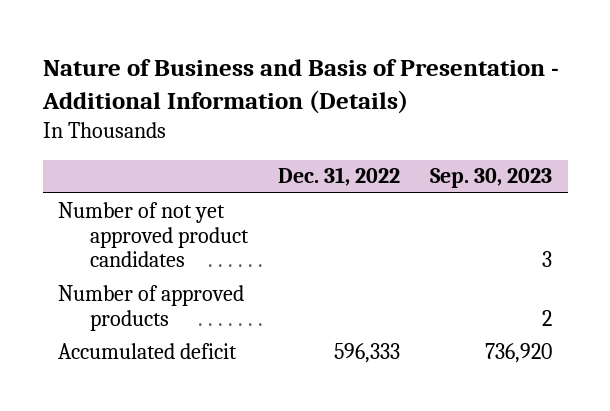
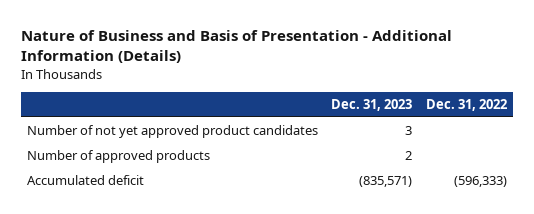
- | Dec. 31, 2022 | Sep. 30, 2023
+ | Dec. 31, 2023 | Dec. 31, 2022
- Accumulated deficit | 596,333 | 736,920
+ Accumulated deficit | (835,571) | (596,333)

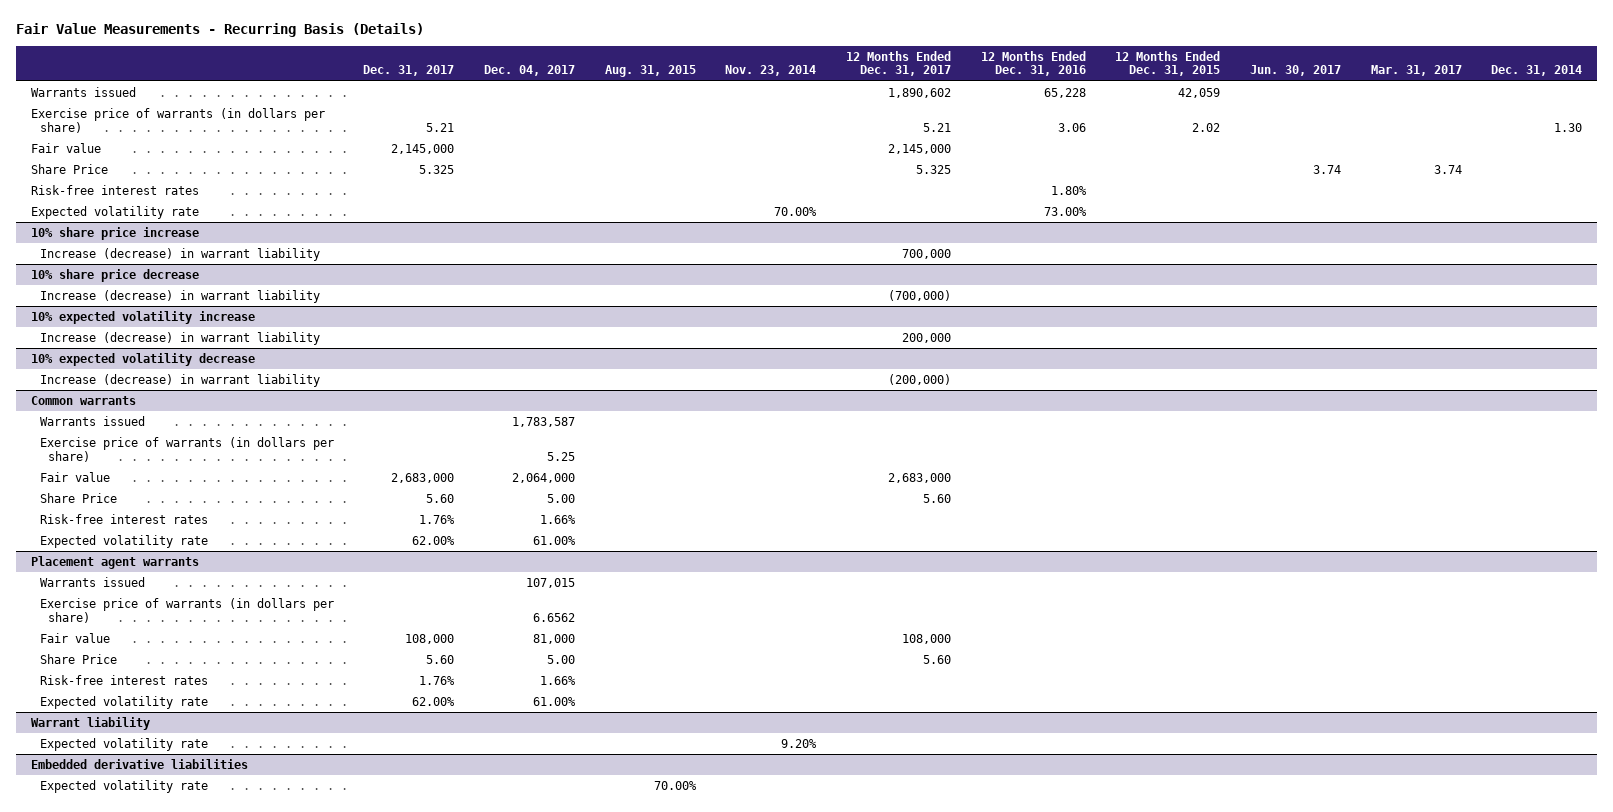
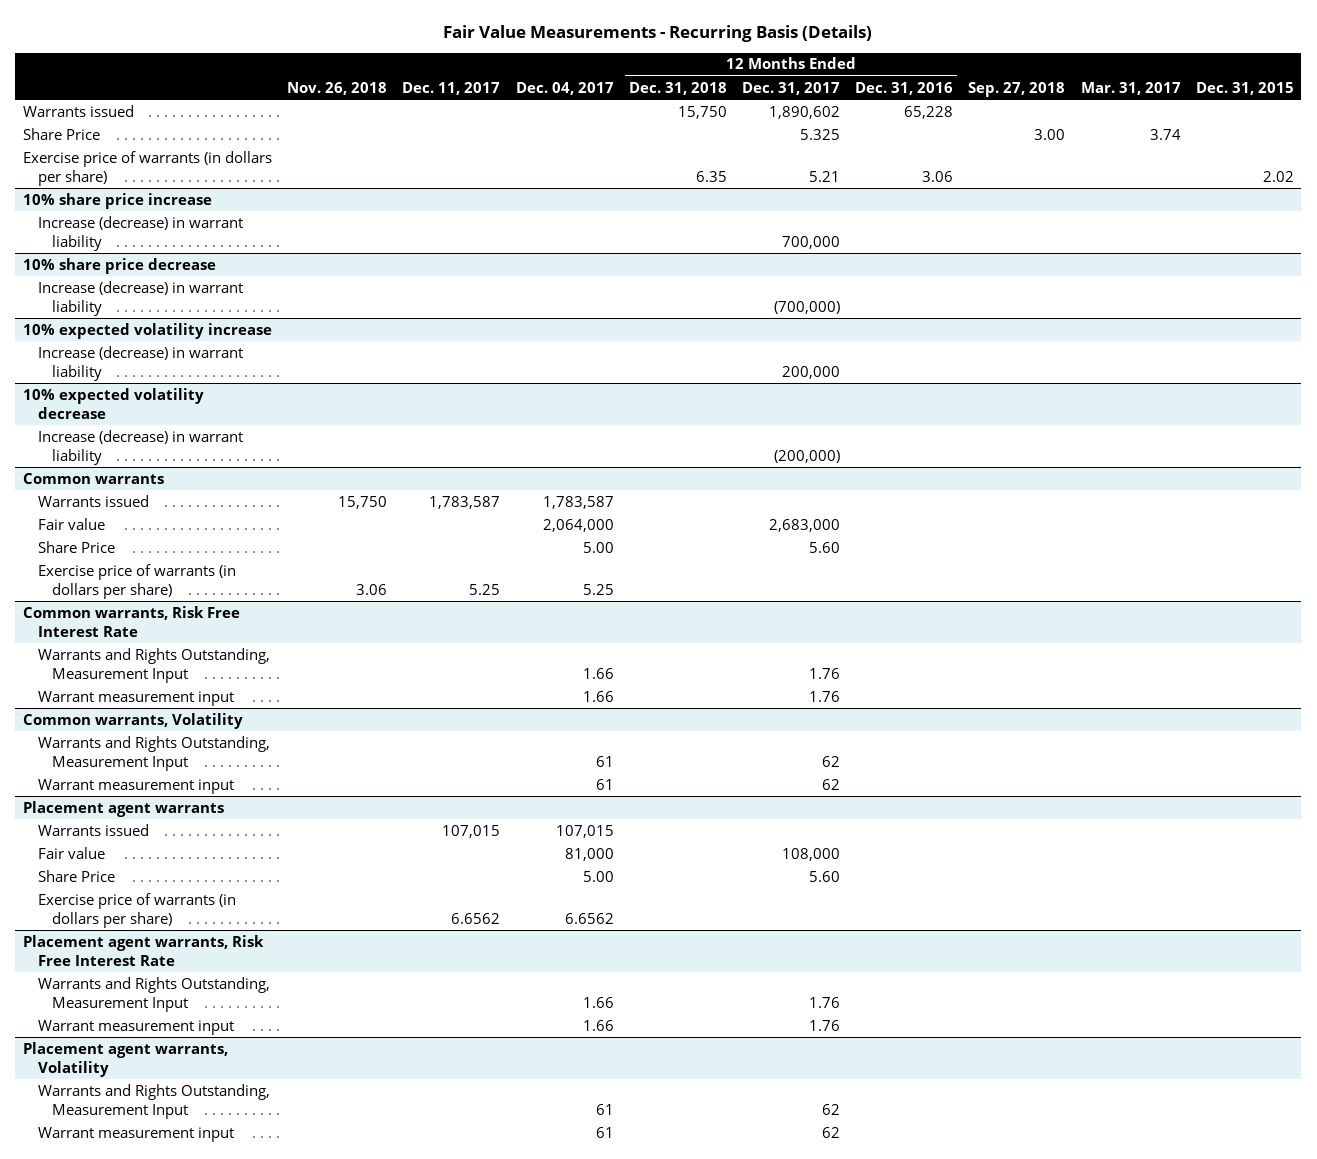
- | Dec. 31, 2017 | Dec. 04, 2017 | Aug. 31, 2015 | Nov. 23, 2014 | 12 Months Ended Dec. 31, 2017 | 12 Months Ended Dec. 31, 2016 | 12 Months Ended Dec. 31, 2015 | Jun. 30, 2017 | Mar. 31, 2017 | Dec. 31, 2014
+ | Nov. 26, 2018 | Dec. 11, 2017 | Dec. 04, 2017 | 12 Months Ended Dec. 31, 2018 | 12 Months Ended Dec. 31, 2017 | 12 Months Ended Dec. 31, 2016 | Sep. 27, 2018 | Mar. 31, 2017 | Dec. 31, 2015
- Fair value | 2,145,000 | | | | 2,145,000 | | | | |
- Risk-free interest rates | | | | | | 1.80% | | | |
- Expected volatility rate | | | | 70.00% | | 73.00% | | | |
moved down: Exercise price of warrants (in dollars per share) | | | | 6.35 | 5.21 | 3.06 | | | 2.02
@ Common warrants
- Risk-free interest rates | 1.76% | 1.66% | | | | | | | |
- Expected volatility rate | 62.00% | 61.00% | | | | | | | |
moved down: Exercise price of warrants (in dollars per share) | 3.06 | 5.25 | 5.25 | | | | | |
+ Common warrants, Risk Free Interest Rate
+ Warrants and Rights Outstanding, Measurement Input | | | 1.66 | | 1.76 | | | |
+ Warrant measurement input | | | 1.66 | | 1.76 | | | |
+ Common warrants, Volatility
+ Warrants and Rights Outstanding, Measurement Input | | | 61 | | 62 | | | |
+ Warrant measurement input | | | 61 | | 62 | | | |
@ Placement agent warrants
- Risk-free interest rates | 1.76% | 1.66% | | | | | | | |
- Expected volatility rate | 62.00% | 61.00% | | | | | | | |
- Warrant liability
- Expected volatility rate | | | | 9.20% | | | | | |
- Embedded derivative liabilities
- Expected volatility rate | | | 70.00% | | | | | | |
@ Placement agent warrants
moved down: Exercise price of warrants (in dollars per share) | | 6.6562 | 6.6562 | | | | | |
+ Placement agent warrants, Risk Free Interest Rate
+ Warrants and Rights Outstanding, Measurement Input | | | 1.66 | | 1.76 | | | |
+ Warrant measurement input | | | 1.66 | | 1.76 | | | |
+ Placement agent warrants, Volatility
+ Warrants and Rights Outstanding, Measurement Input | | | 61 | | 62 | | | |
+ Warrant measurement input | | | 61 | | 62 | | | |

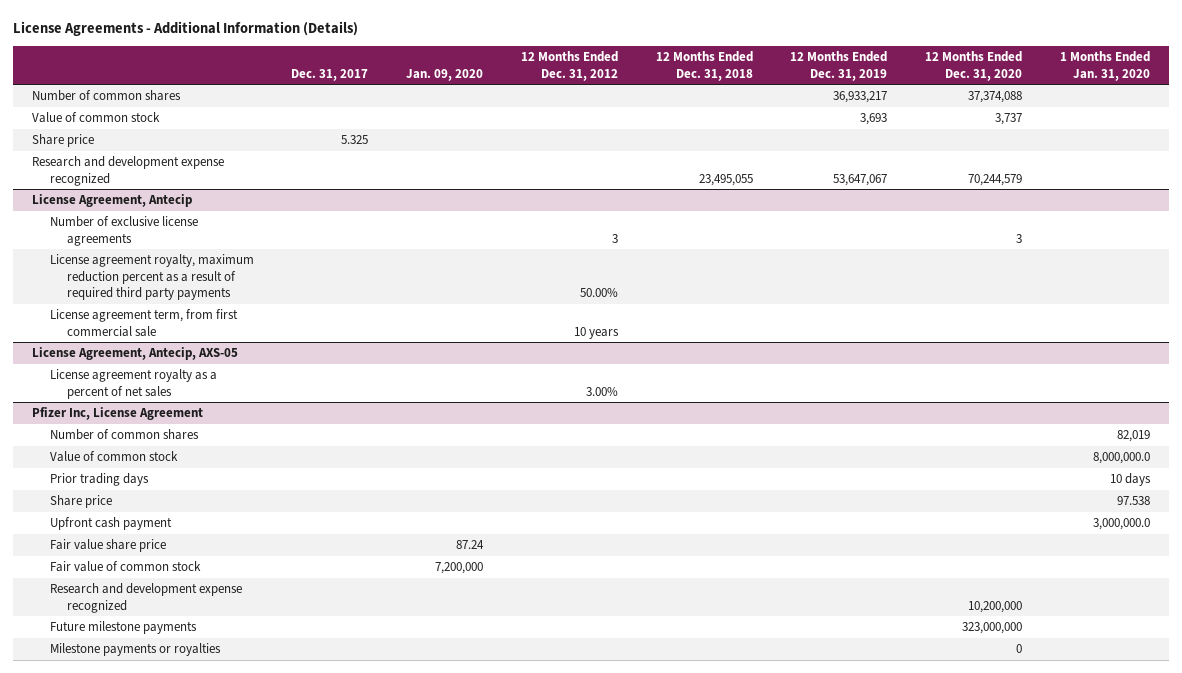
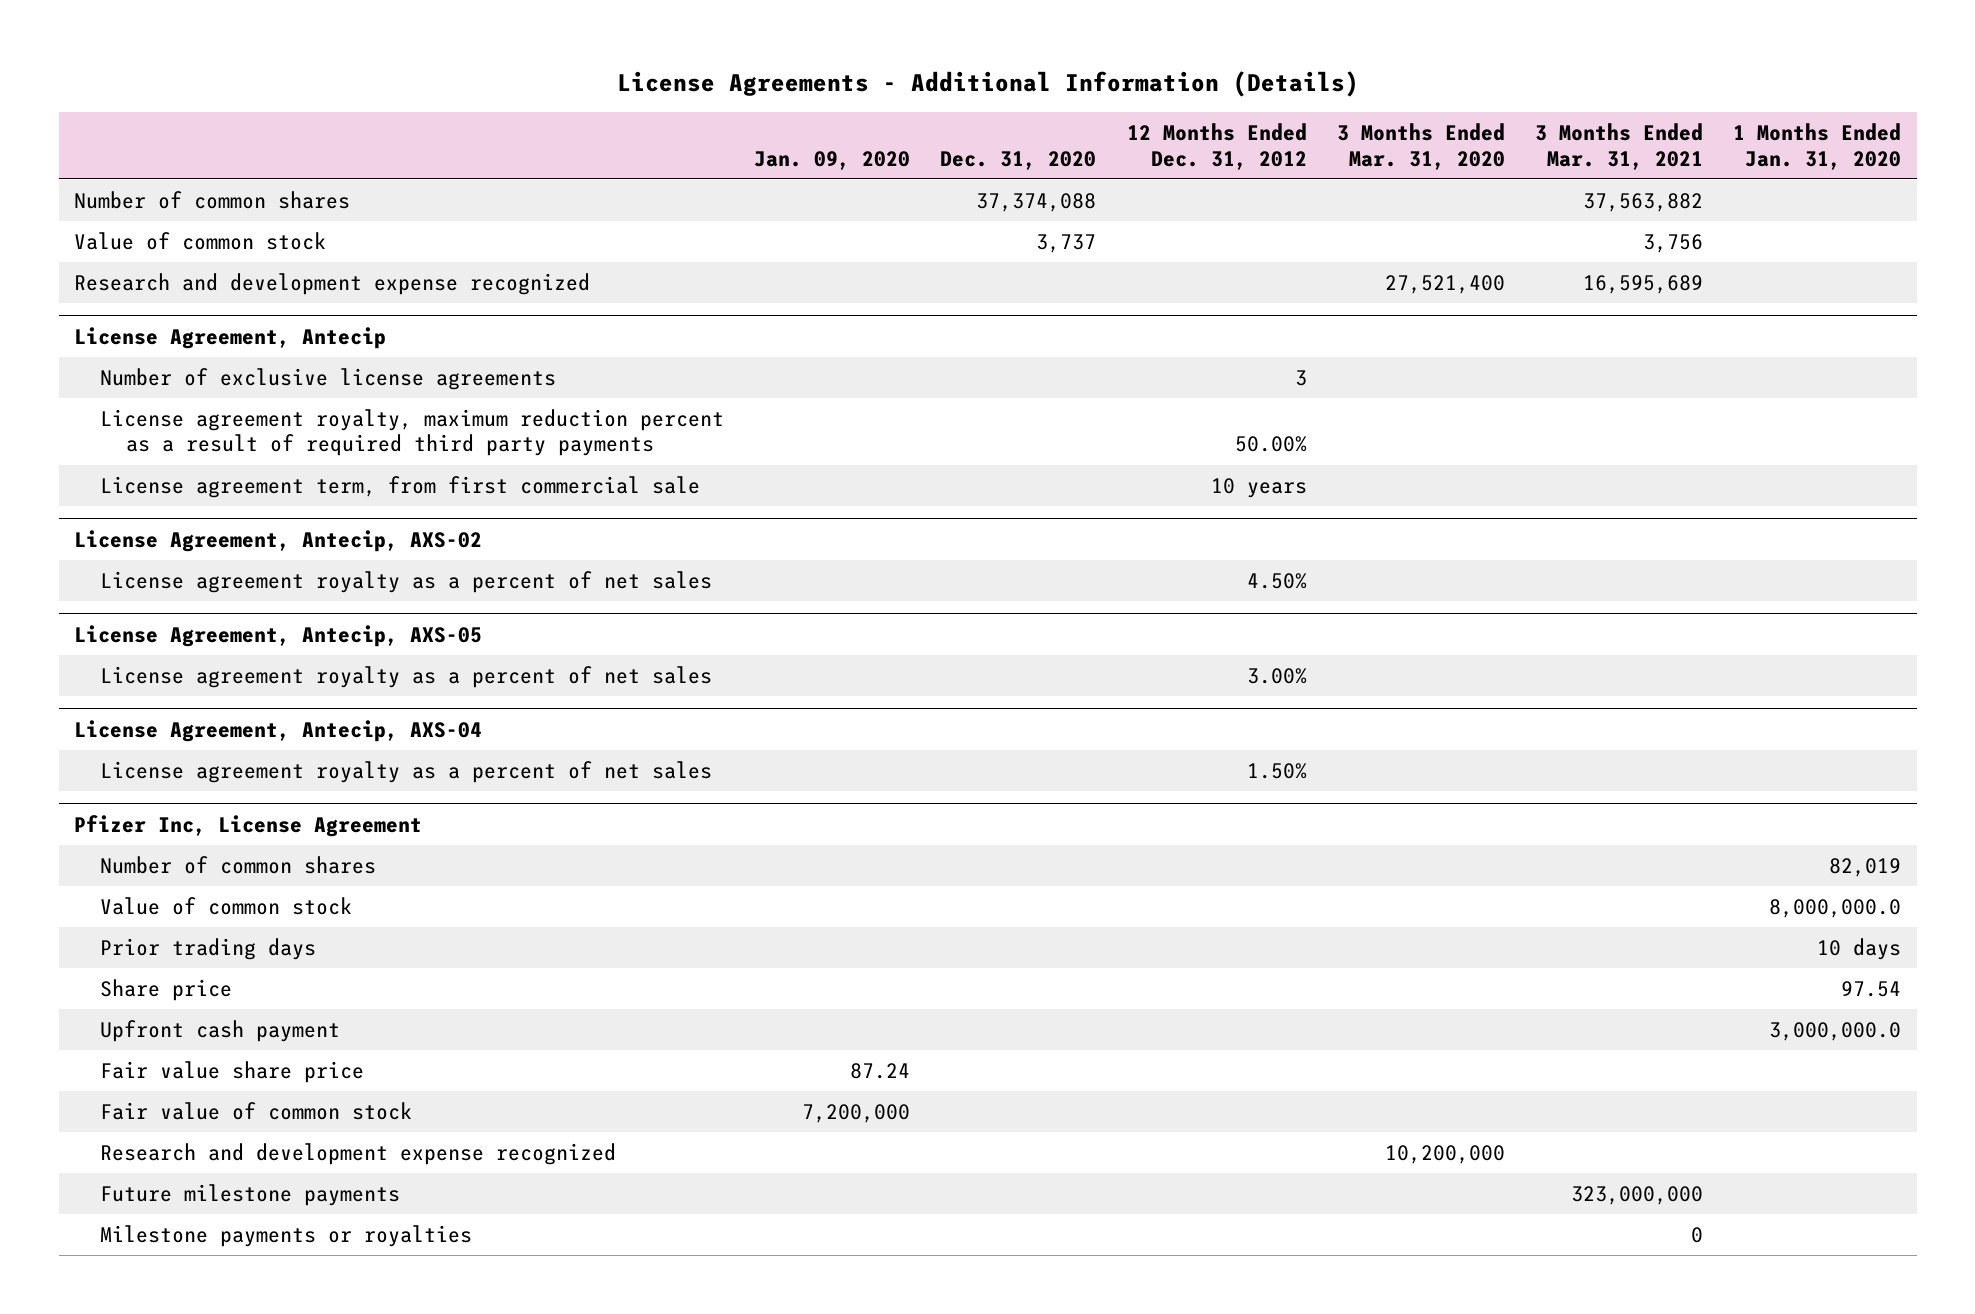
- | Dec. 31, 2017 | Jan. 09, 2020 | 12 Months Ended Dec. 31, 2012 | 12 Months Ended Dec. 31, 2018 | 12 Months Ended Dec. 31, 2019 | 12 Months Ended Dec. 31, 2020 | 1 Months Ended Jan. 31, 2020
+ | Jan. 09, 2020 | Dec. 31, 2020 | 12 Months Ended Dec. 31, 2012 | 3 Months Ended Mar. 31, 2020 | 3 Months Ended Mar. 31, 2021 | 1 Months Ended Jan. 31, 2020
- Share price | 5.325 | | | | | |
+ License Agreement, Antecip, AXS-02
+ License agreement royalty as a percent of net sales | | | 4.50% | | |
+ License Agreement, Antecip, AXS-04
+ License agreement royalty as a percent of net sales | | | 1.50% | | |
@ Pfizer Inc, License Agreement
- Share price | | | | | | | 97.538
+ Share price | | | | | | 97.54

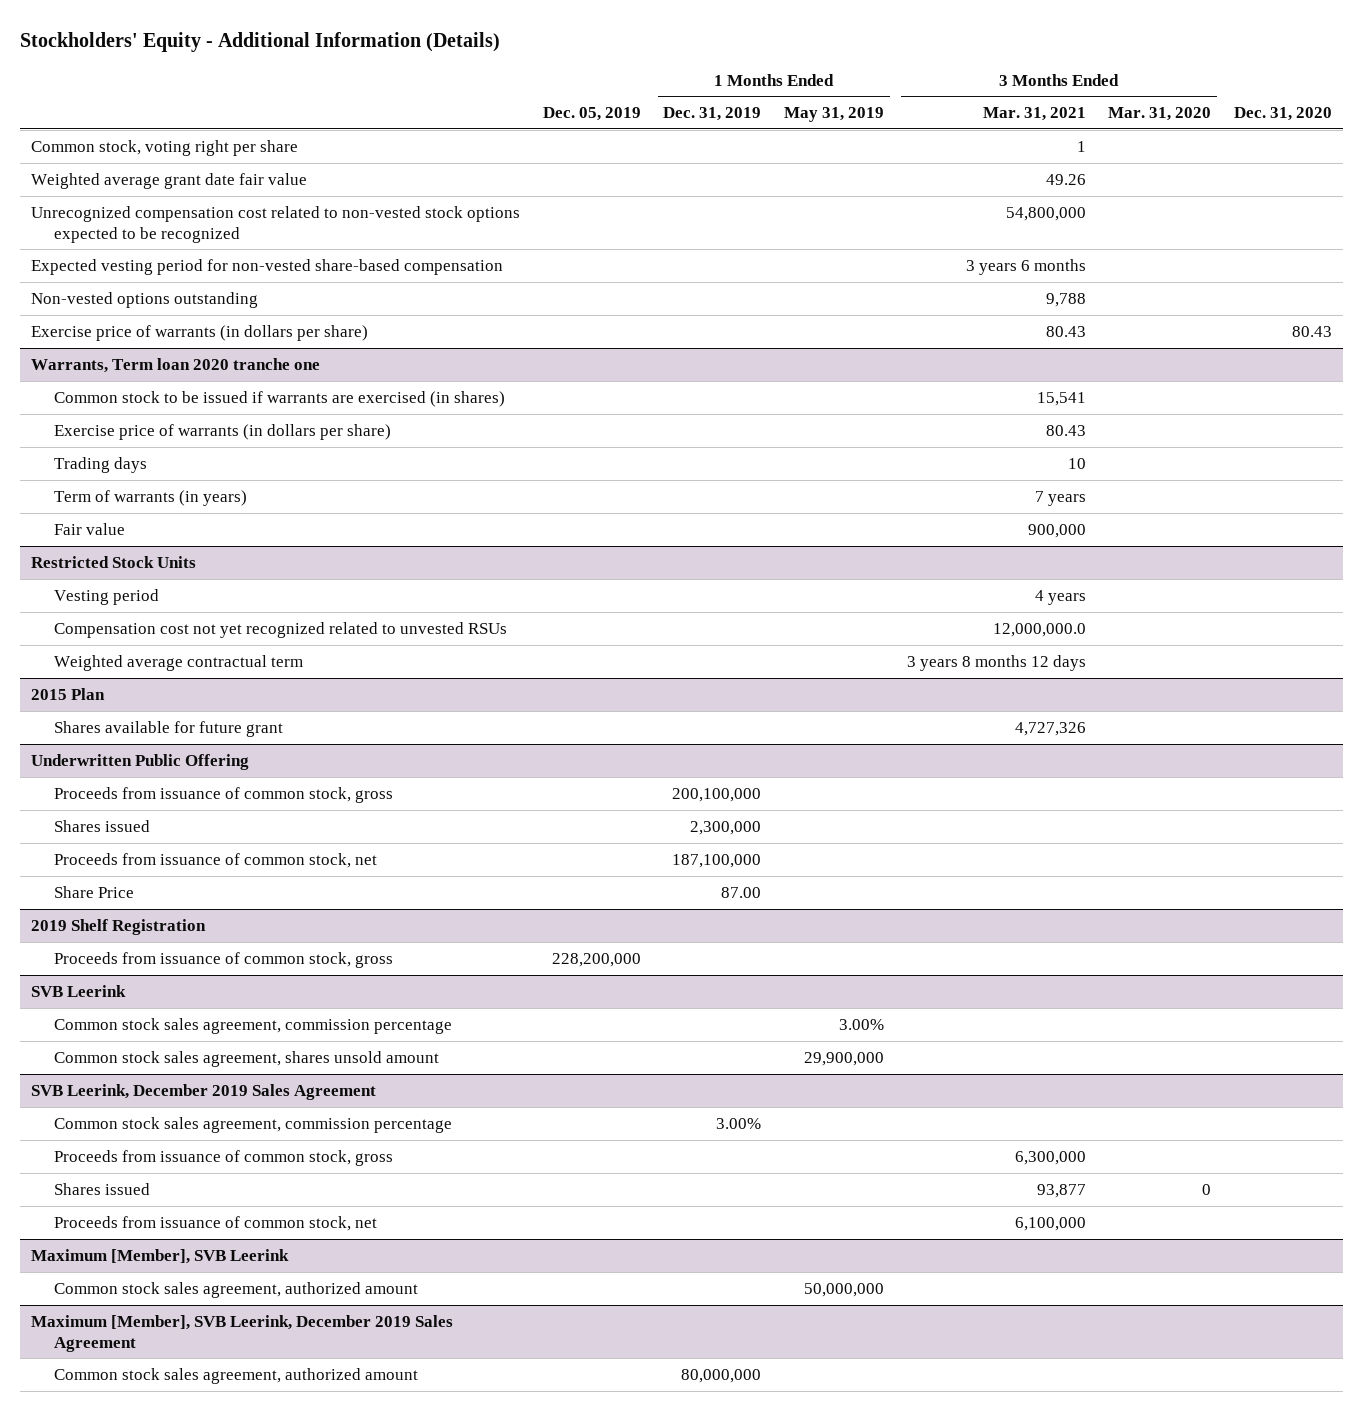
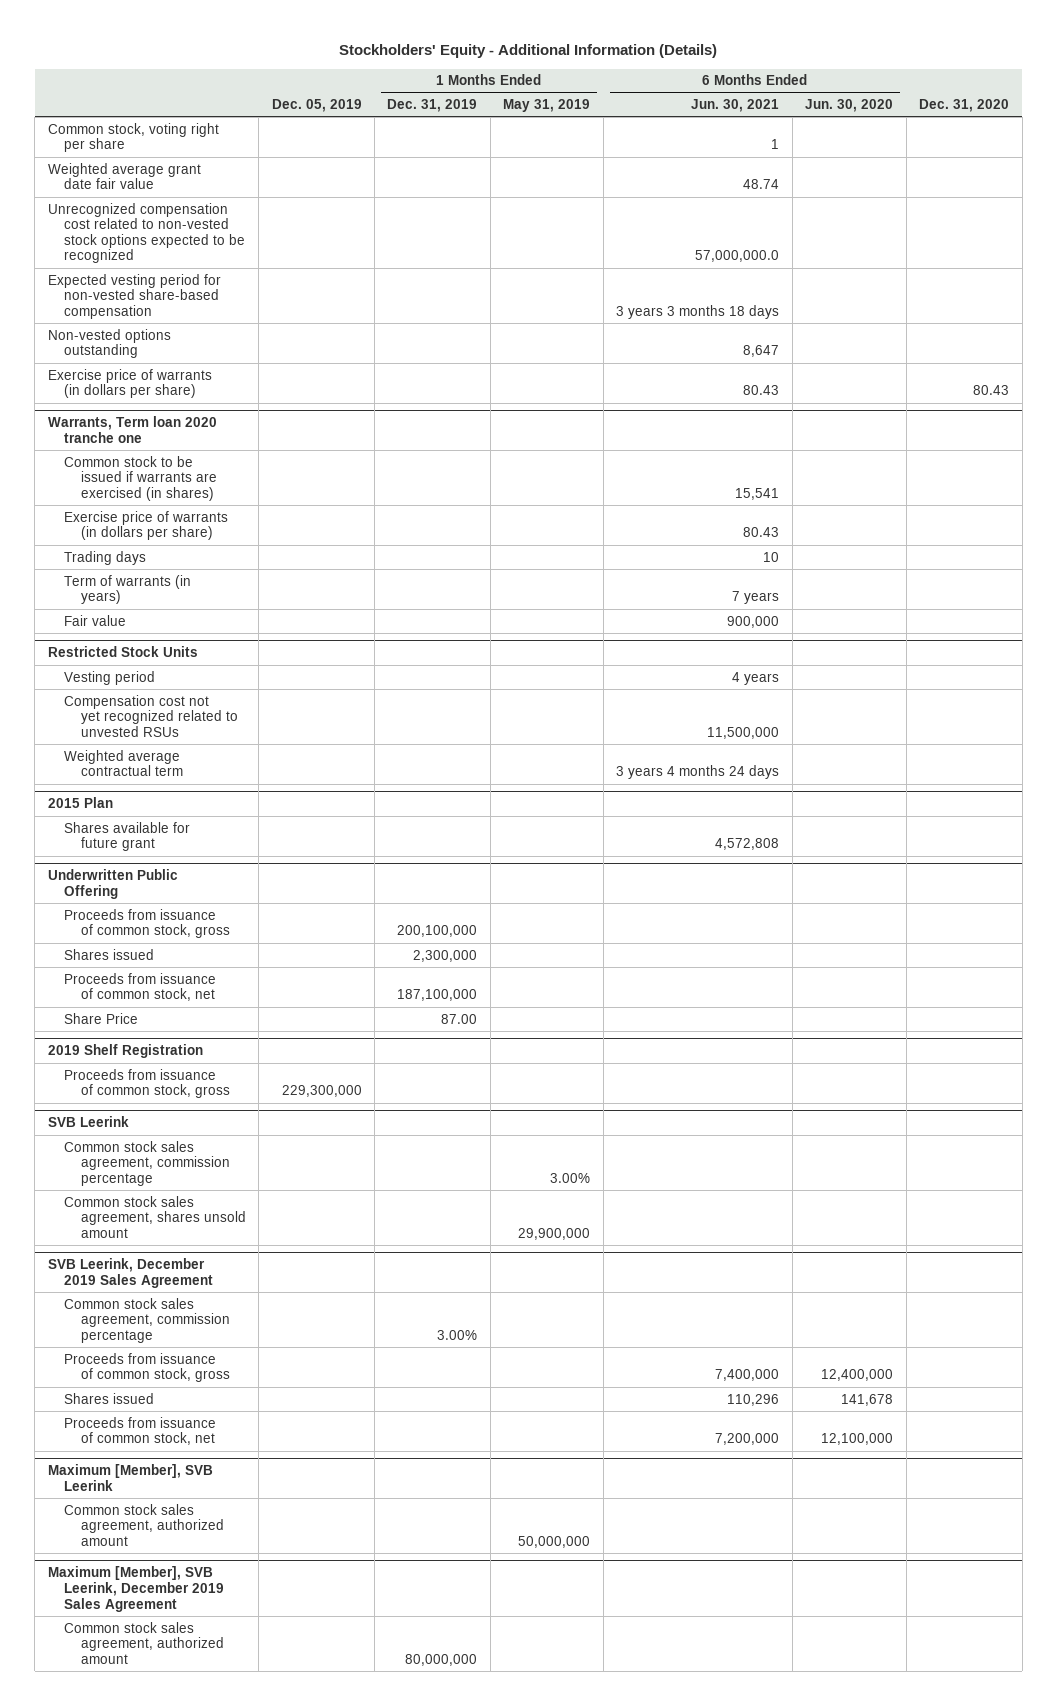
- | Dec. 05, 2019 | 1 Months Ended Dec. 31, 2019 | 1 Months Ended May 31, 2019 | 3 Months Ended Mar. 31, 2021 | 3 Months Ended Mar. 31, 2020 | Dec. 31, 2020
+ | Dec. 05, 2019 | 1 Months Ended Dec. 31, 2019 | 1 Months Ended May 31, 2019 | 6 Months Ended Jun. 30, 2021 | 6 Months Ended Jun. 30, 2020 | Dec. 31, 2020
@ 2019 Shelf Registration
- Proceeds from issuance of common stock, gross | 228,200,000 | | | | |
+ Proceeds from issuance of common stock, gross | 229,300,000 | | | | |

